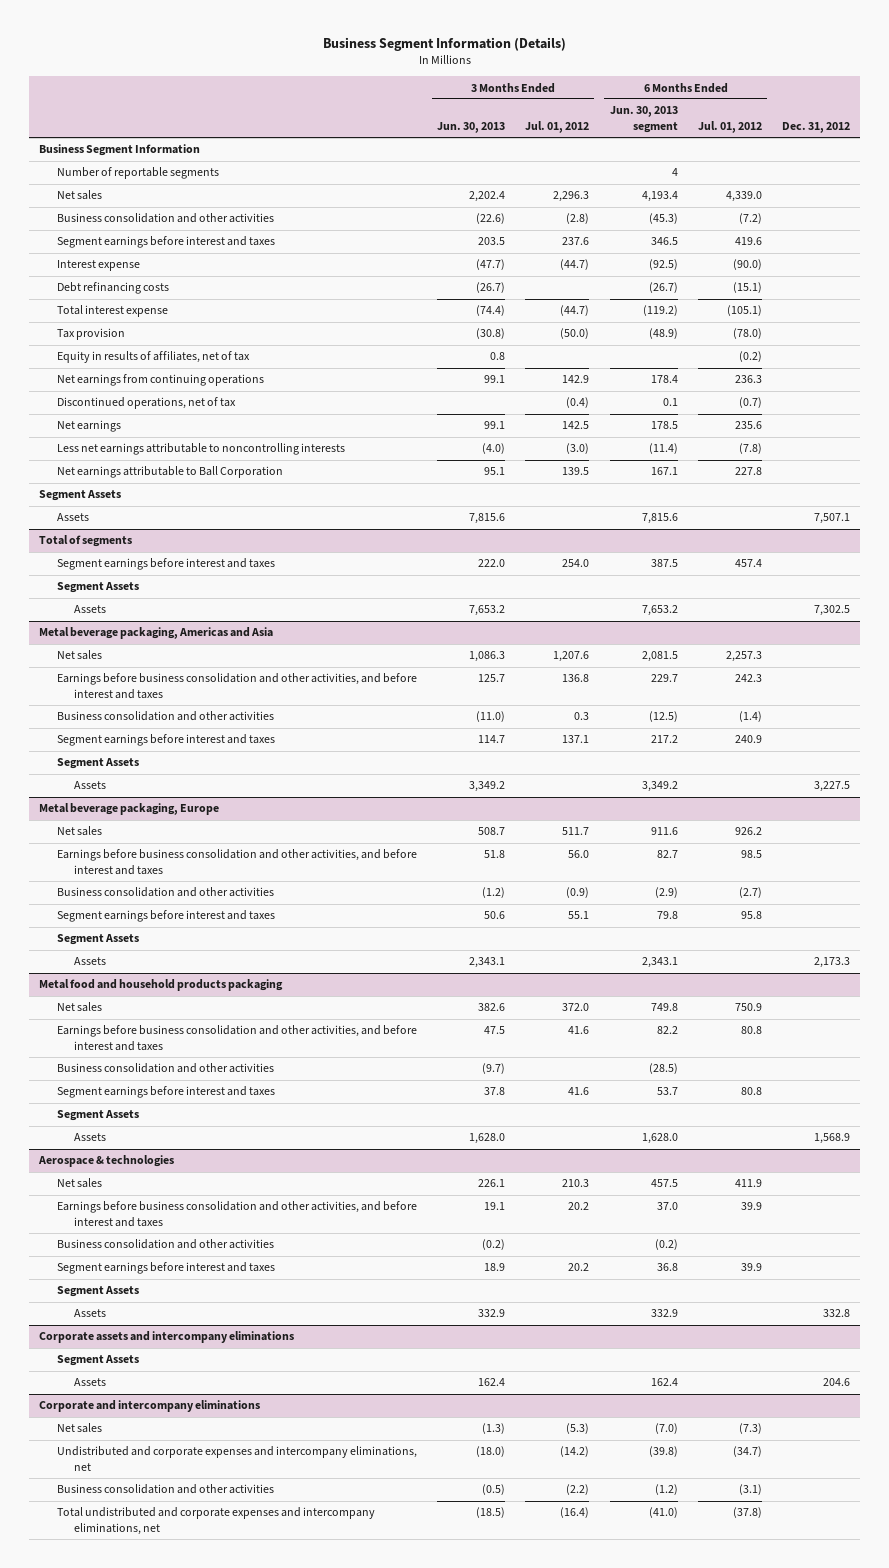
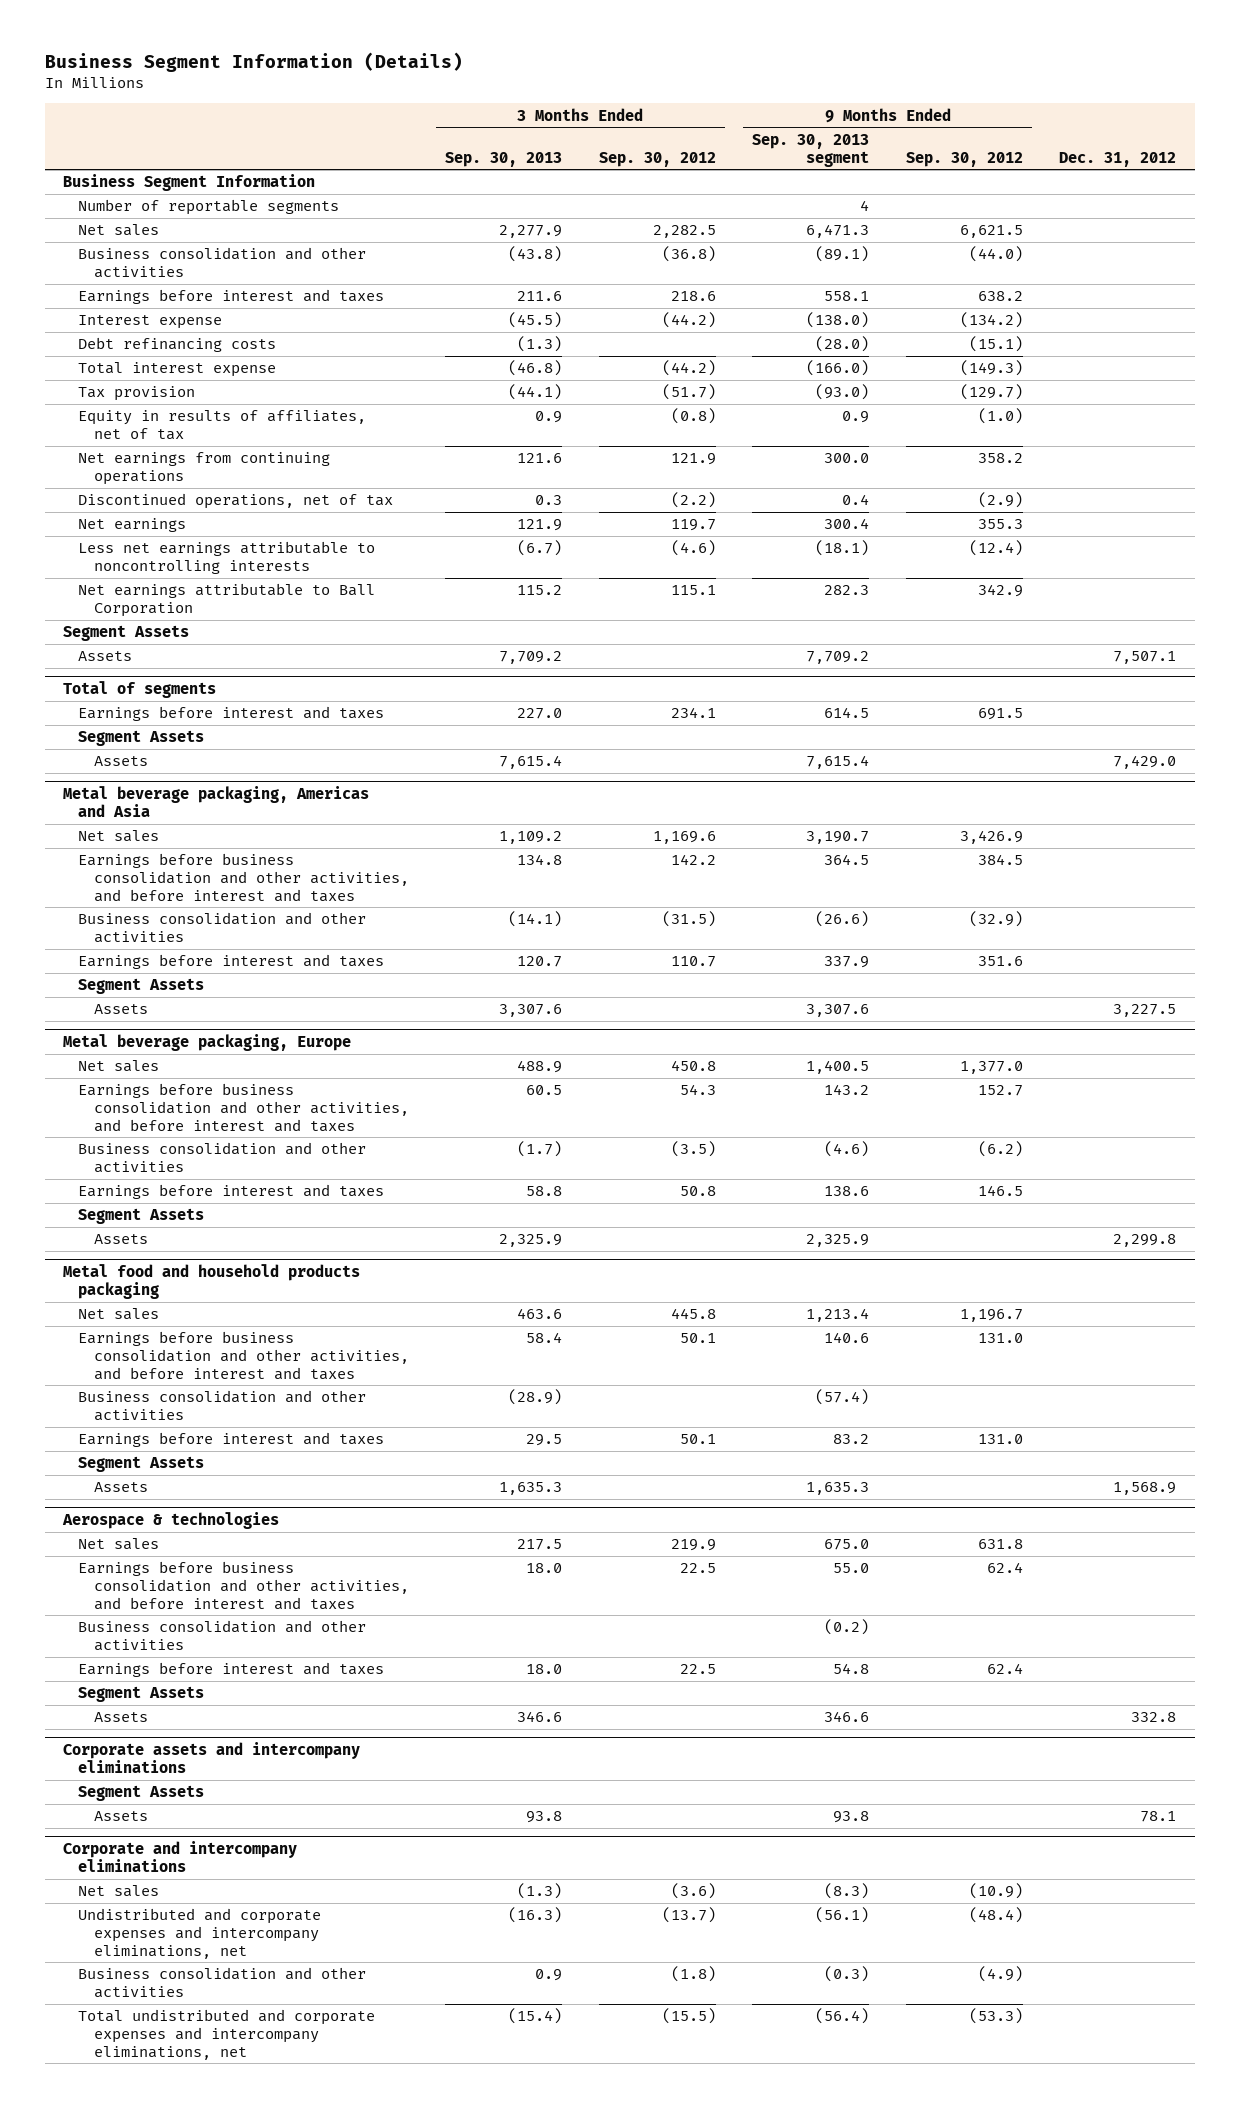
- | 3 Months Ended Jun. 30, 2013 | 3 Months Ended Jul. 01, 2012 | 6 Months Ended Jun. 30, 2013 segment | 6 Months Ended Jul. 01, 2012 | Dec. 31, 2012
+ | 3 Months Ended Sep. 30, 2013 | 3 Months Ended Sep. 30, 2012 | 9 Months Ended Sep. 30, 2013 segment | 9 Months Ended Sep. 30, 2012 | Dec. 31, 2012
- Segment earnings before interest and taxes | 203.5 | 237.6 | 346.5 | 419.6 |
+ Earnings before interest and taxes | 211.6 | 218.6 | 558.1 | 638.2 |
@ Total of segments
- Segment earnings before interest and taxes | 222.0 | 254.0 | 387.5 | 457.4 |
+ Earnings before interest and taxes | 227.0 | 234.1 | 614.5 | 691.5 |
- Assets | 7,653.2 | | 7,653.2 | | 7,302.5
+ Assets | 7,615.4 | | 7,615.4 | | 7,429.0
@ Metal beverage packaging, Americas and Asia
- Segment earnings before interest and taxes | 114.7 | 137.1 | 217.2 | 240.9 |
+ Earnings before interest and taxes | 120.7 | 110.7 | 337.9 | 351.6 |
@ Metal beverage packaging, Europe
- Segment earnings before interest and taxes | 50.6 | 55.1 | 79.8 | 95.8 |
+ Earnings before interest and taxes | 58.8 | 50.8 | 138.6 | 146.5 |
- Assets | 2,343.1 | | 2,343.1 | | 2,173.3
+ Assets | 2,325.9 | | 2,325.9 | | 2,299.8
@ Metal food and household products packaging
- Segment earnings before interest and taxes | 37.8 | 41.6 | 53.7 | 80.8 |
+ Earnings before interest and taxes | 29.5 | 50.1 | 83.2 | 131.0 |
@ Aerospace & technologies
- Segment earnings before interest and taxes | 18.9 | 20.2 | 36.8 | 39.9 |
+ Earnings before interest and taxes | 18.0 | 22.5 | 54.8 | 62.4 |
@ Corporate assets and intercompany eliminations
- Assets | 162.4 | | 162.4 | | 204.6
+ Assets | 93.8 | | 93.8 | | 78.1

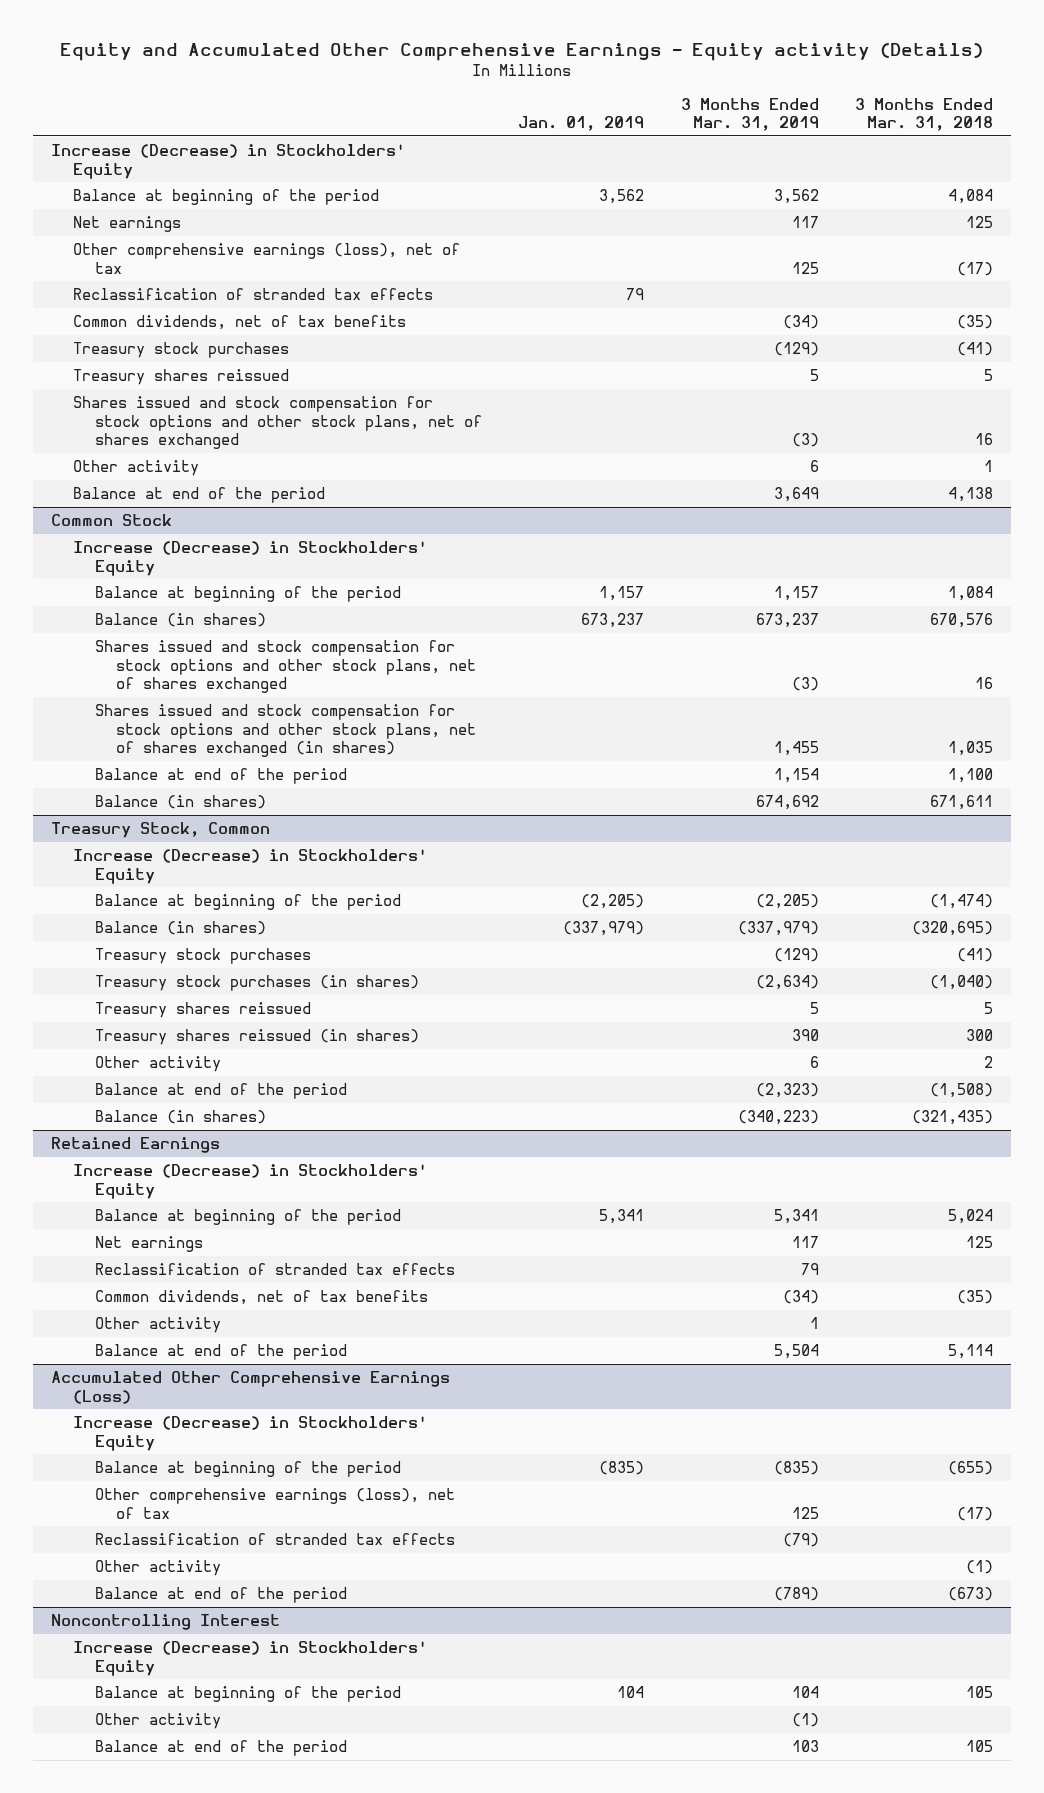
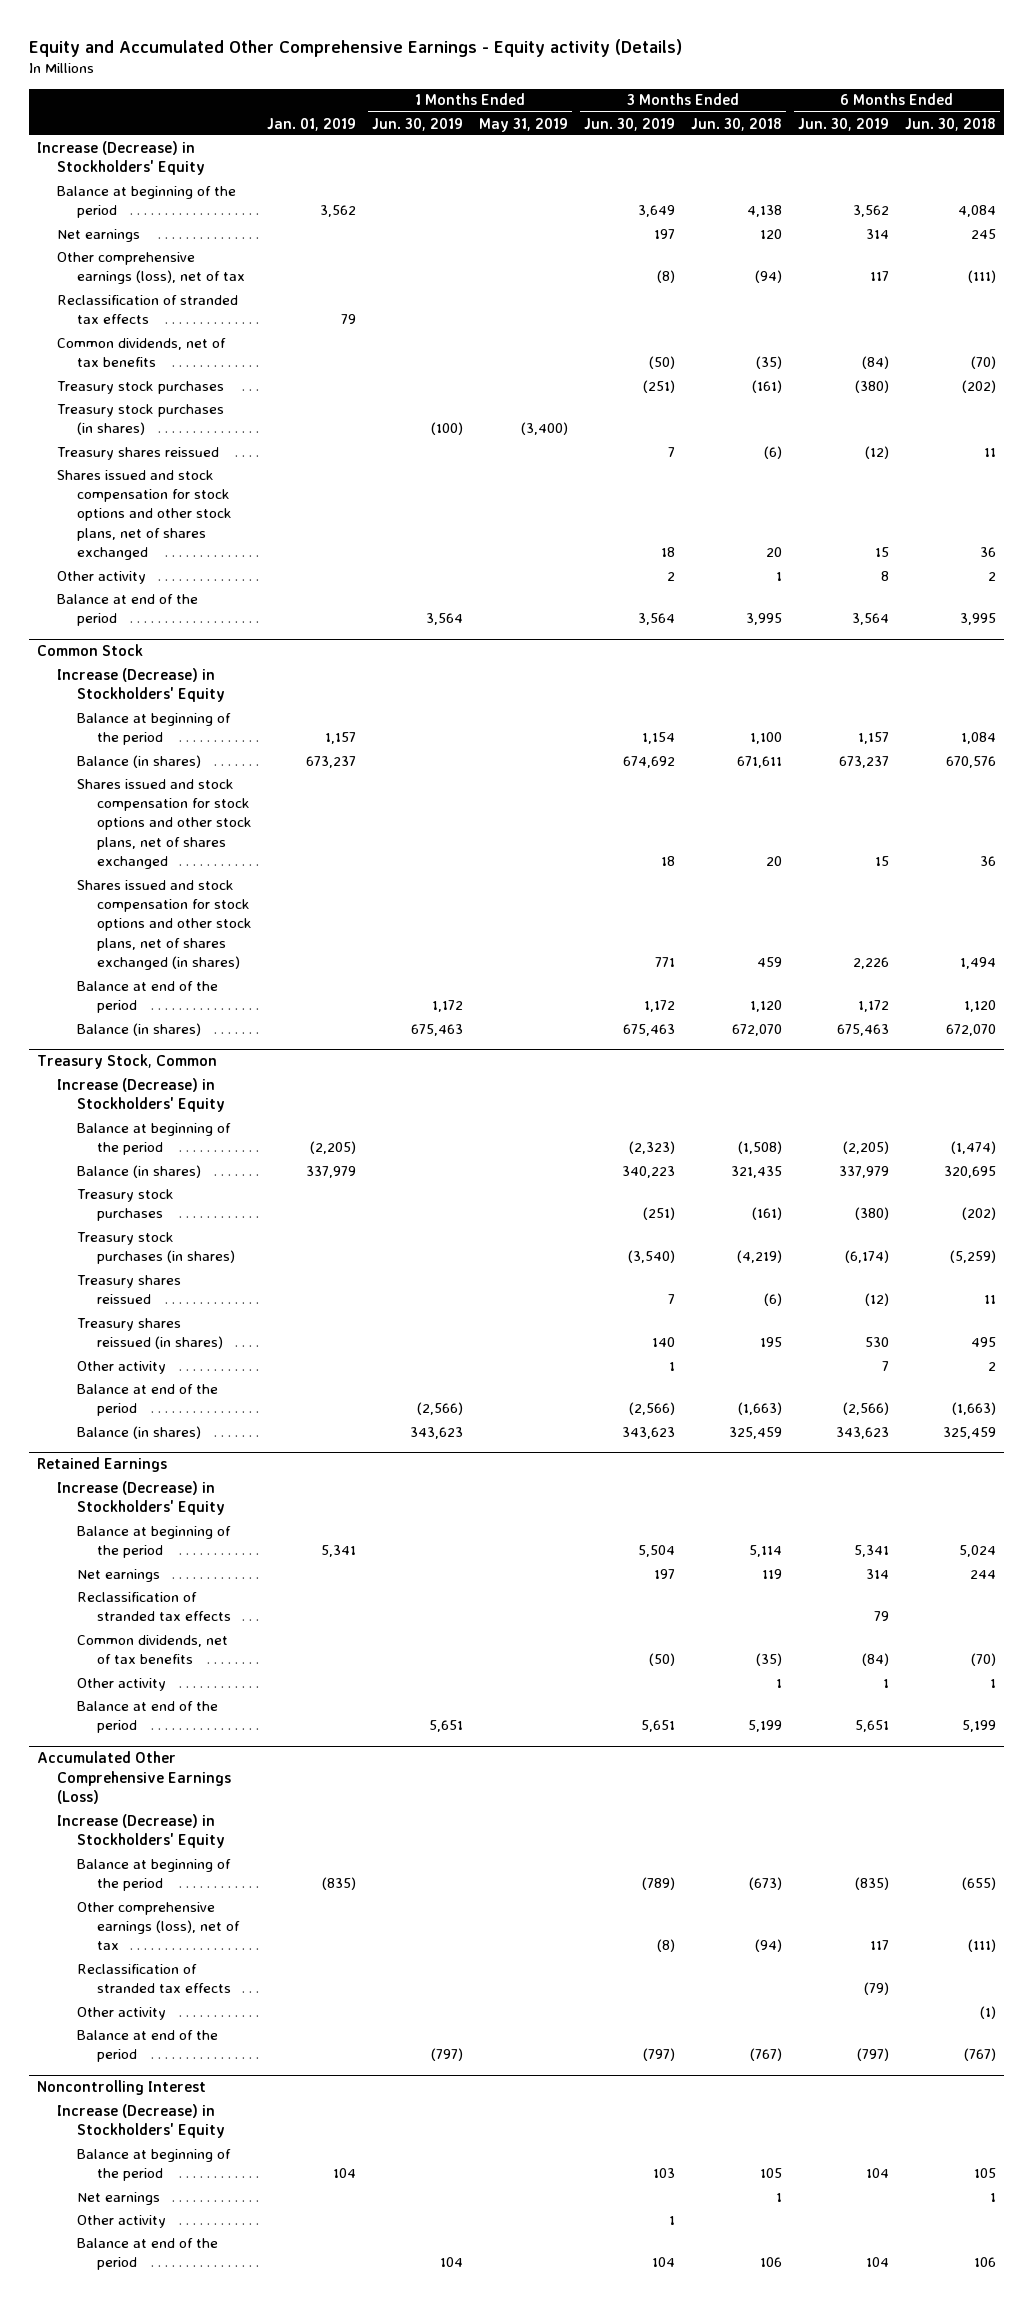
- | Jan. 01, 2019 | 3 Months Ended Mar. 31, 2019 | 3 Months Ended Mar. 31, 2018
+ | Jan. 01, 2019 | 1 Months Ended Jun. 30, 2019 | 1 Months Ended May 31, 2019 | 3 Months Ended Jun. 30, 2019 | 3 Months Ended Jun. 30, 2018 | 6 Months Ended Jun. 30, 2019 | 6 Months Ended Jun. 30, 2018
+ Treasury stock purchases (in shares) | | (100) | (3,400) | | | |
@ Treasury Stock, Common
- Balance (in shares) | (337,979) | (337,979) | (320,695)
+ Balance (in shares) | 337,979 | | | 340,223 | 321,435 | 337,979 | 320,695
@ Noncontrolling Interest
+ Net earnings | | | | | 1 | | 1

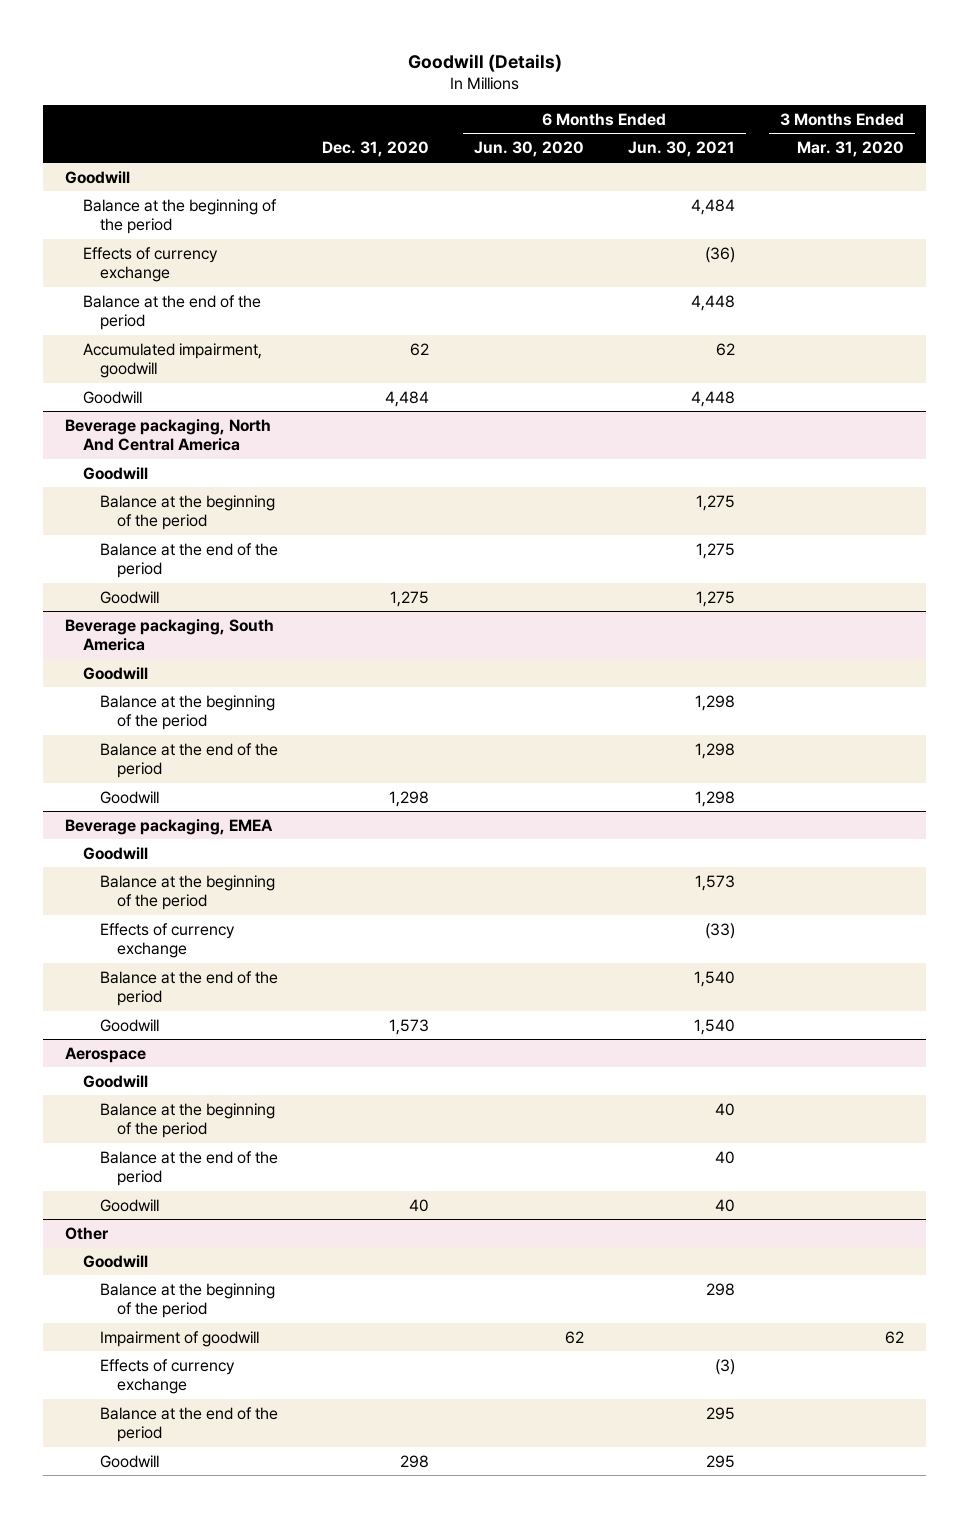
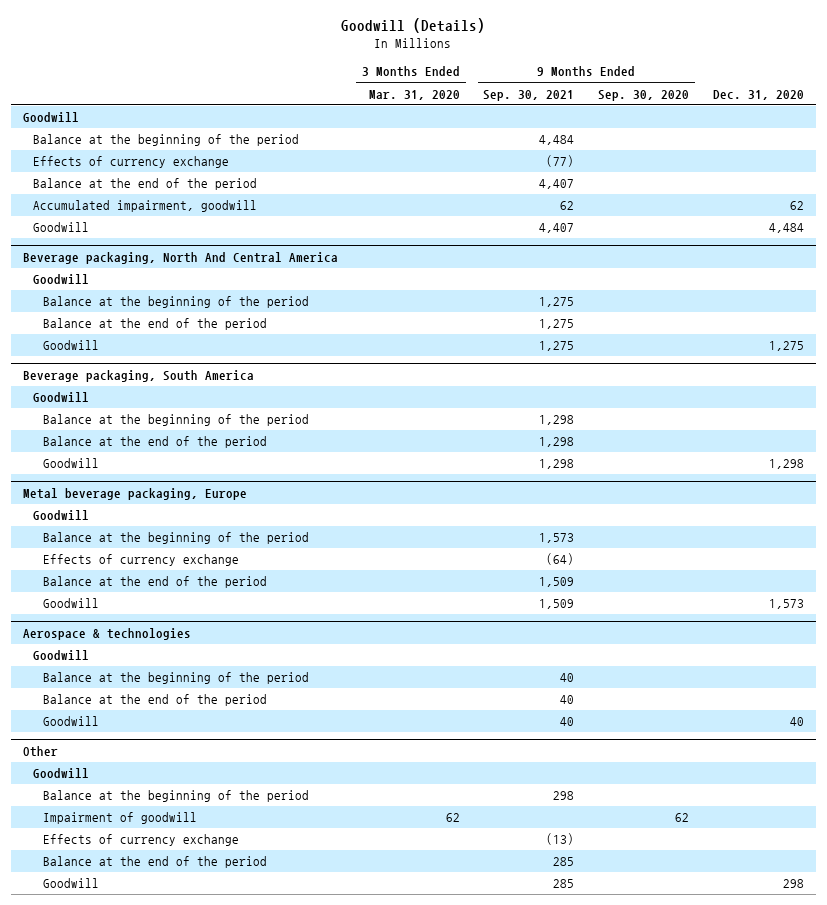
- | Dec. 31, 2020 | 6 Months Ended Jun. 30, 2020 | 6 Months Ended Jun. 30, 2021 | 3 Months Ended Mar. 31, 2020
+ | 3 Months Ended Mar. 31, 2020 | 9 Months Ended Sep. 30, 2021 | 9 Months Ended Sep. 30, 2020 | Dec. 31, 2020
- Beverage packaging, EMEA
+ Metal beverage packaging, Europe
- Aerospace
+ Aerospace & technologies

